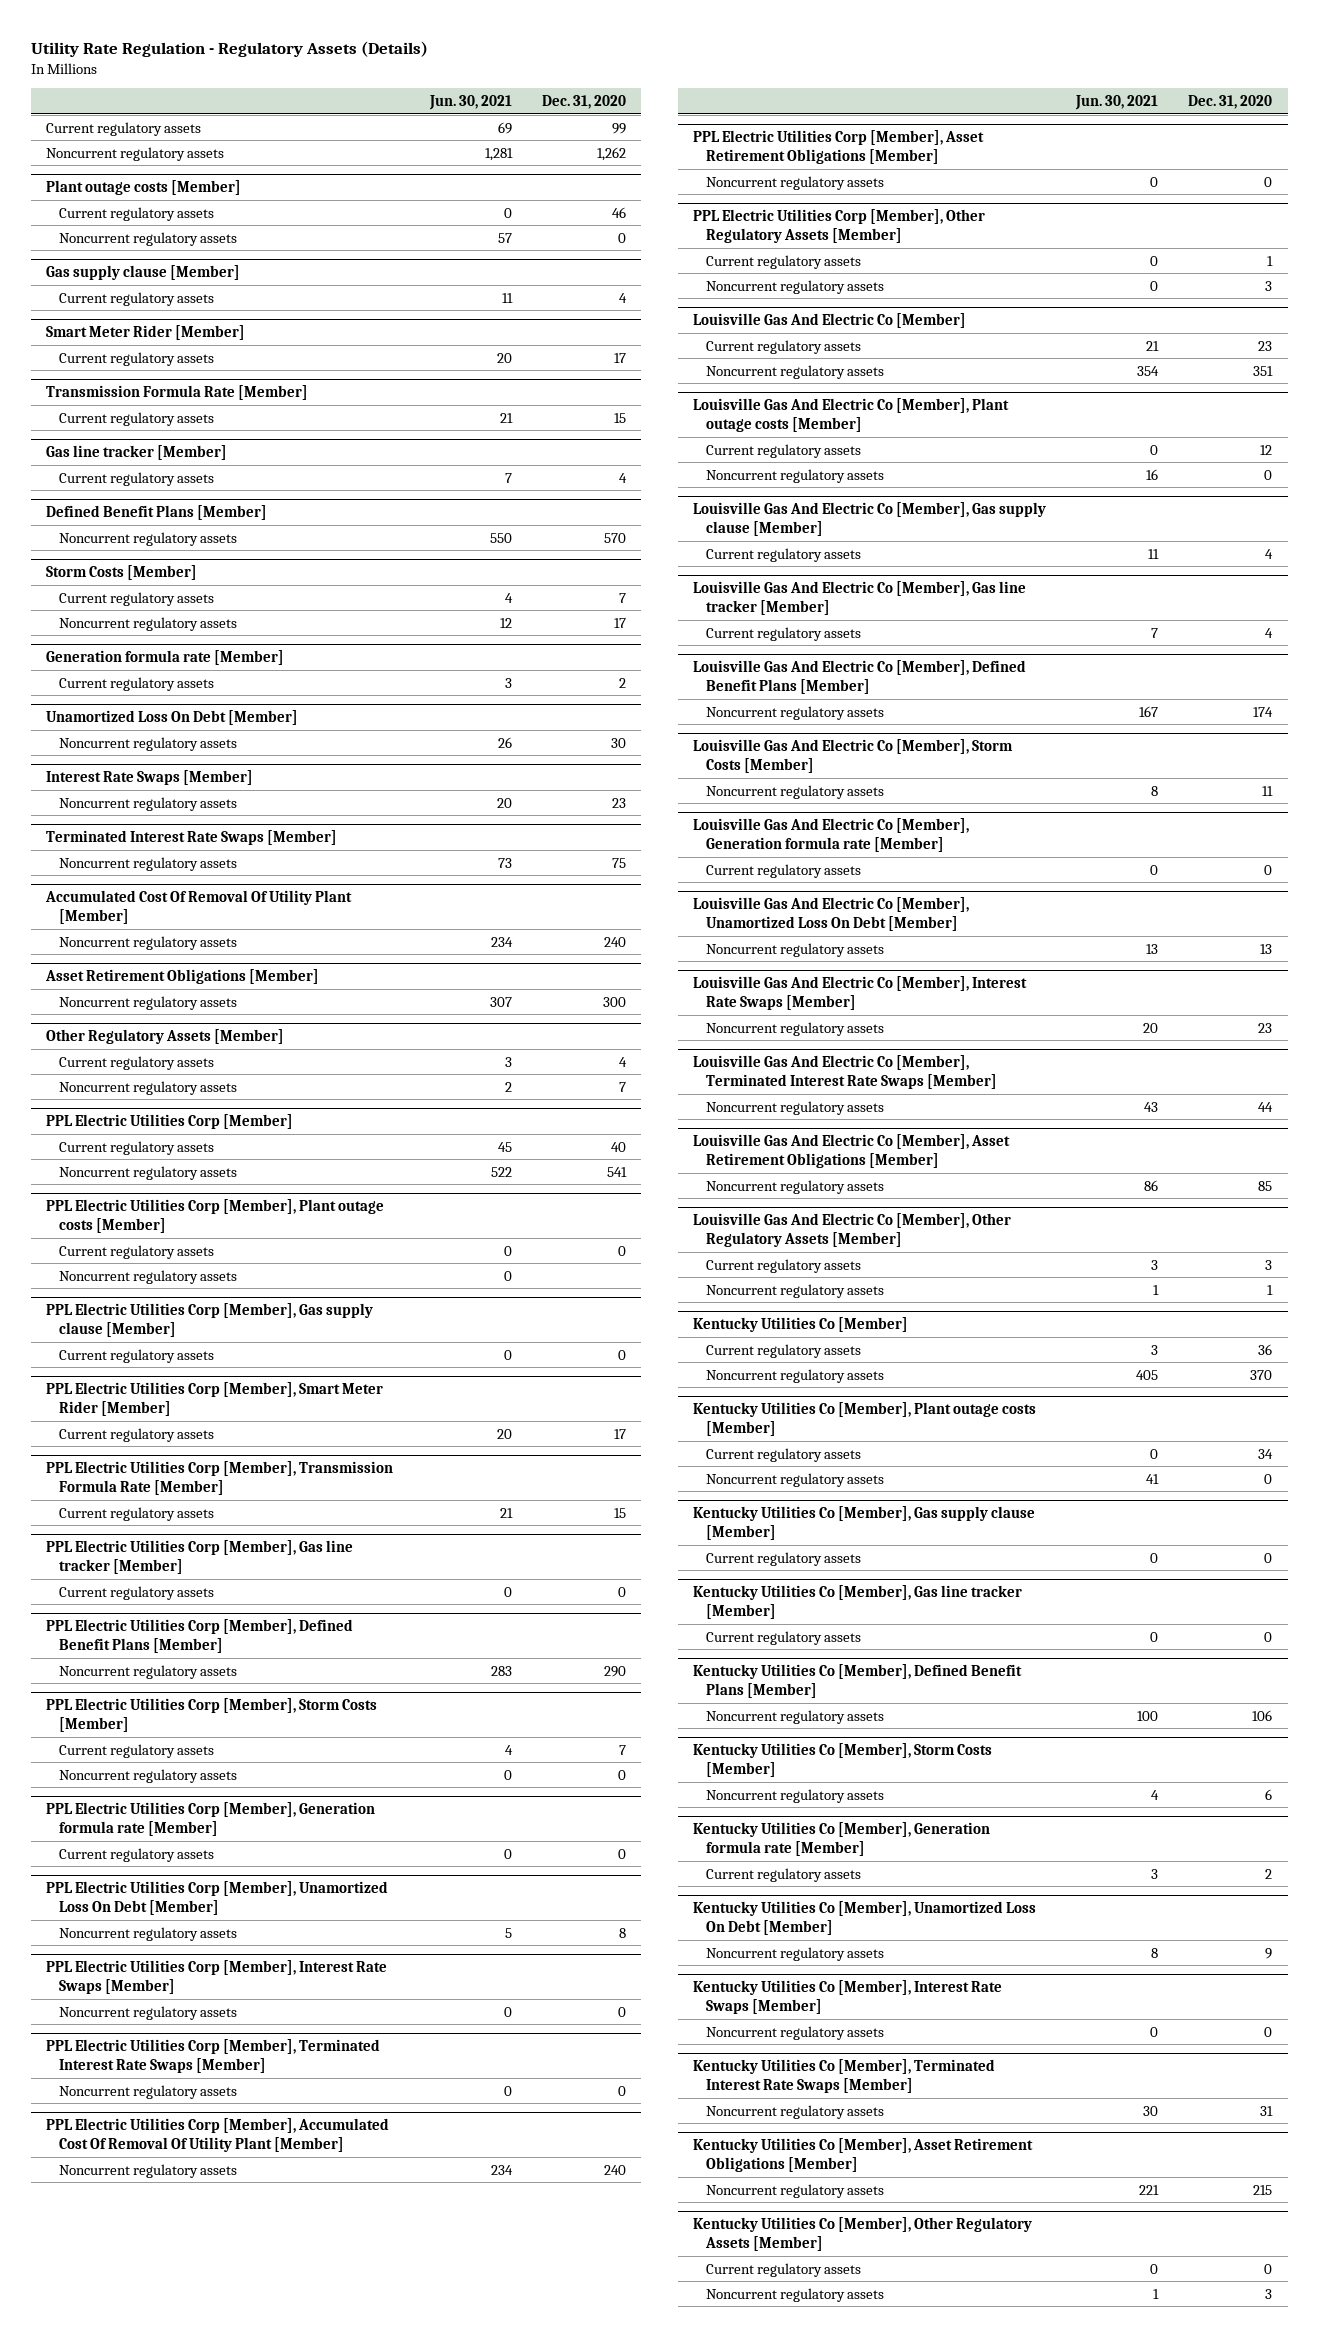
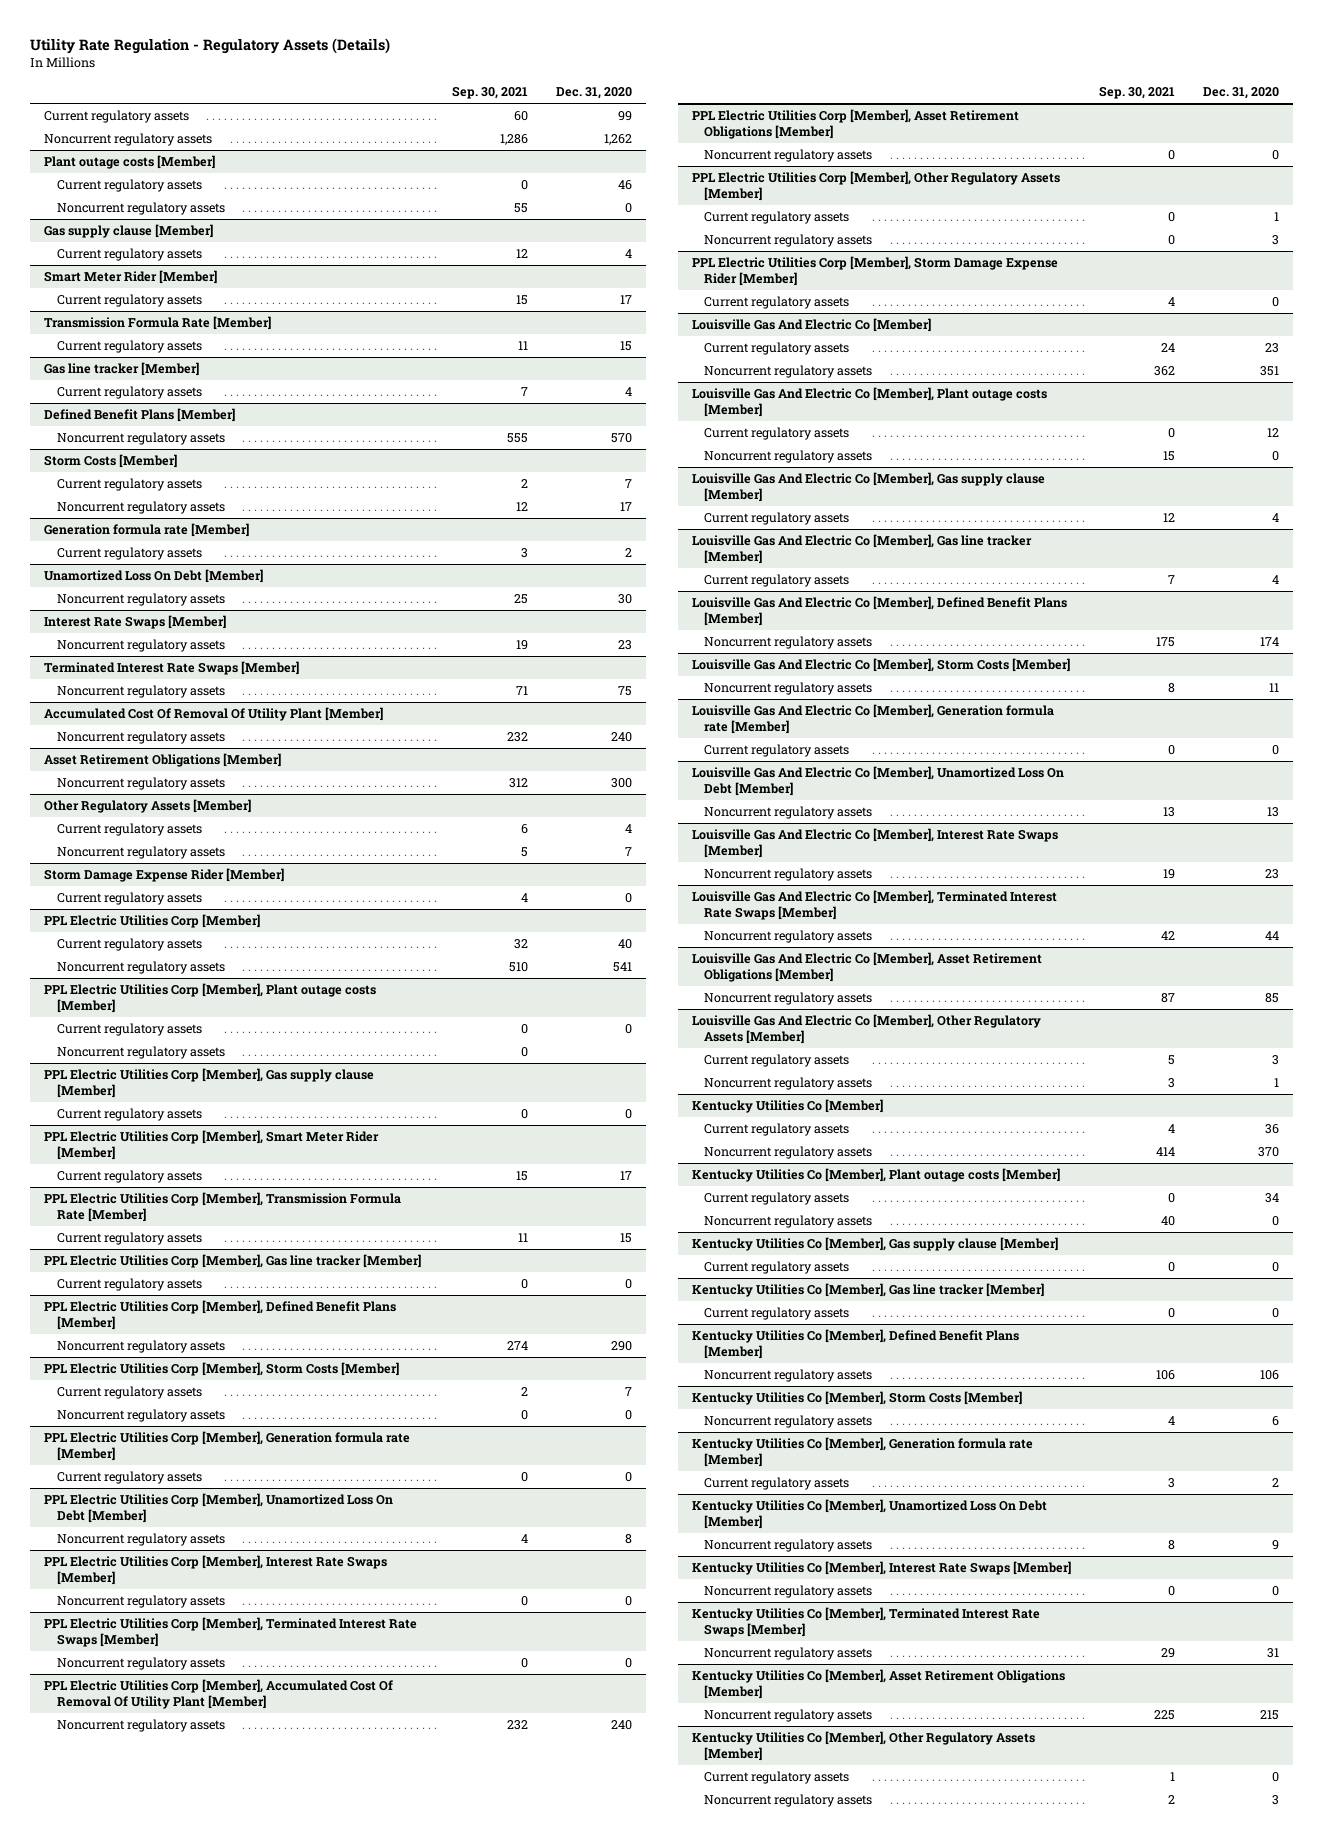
- | Jun. 30, 2021 | Dec. 31, 2020
+ | Sep. 30, 2021 | Dec. 31, 2020
+ Storm Damage Expense Rider [Member]
+ Current regulatory assets | 4 | 0
+ PPL Electric Utilities Corp [Member], Storm Damage Expense Rider [Member]
+ Current regulatory assets | 4 | 0

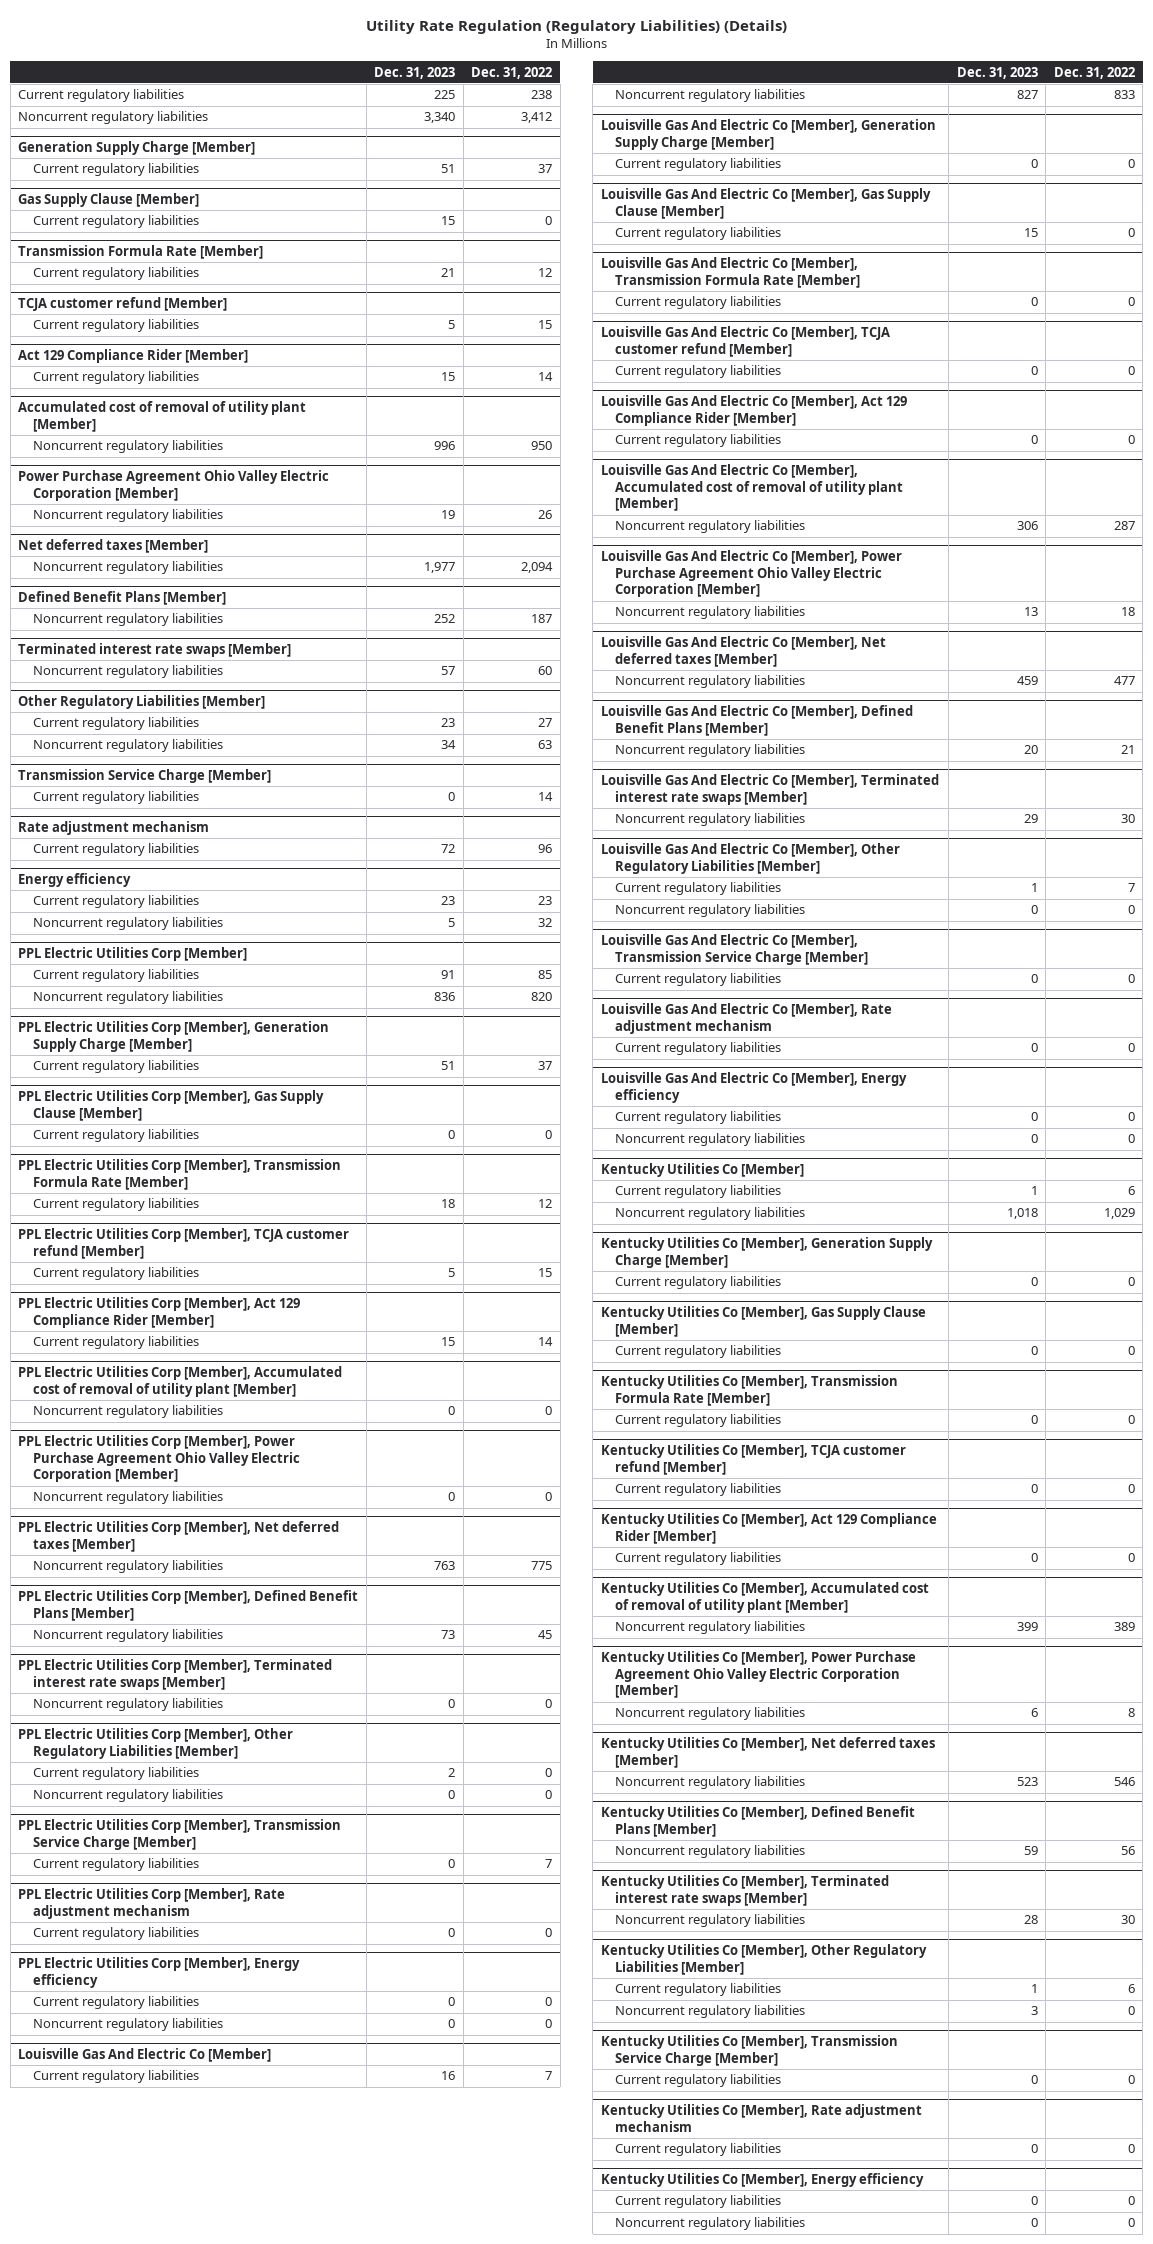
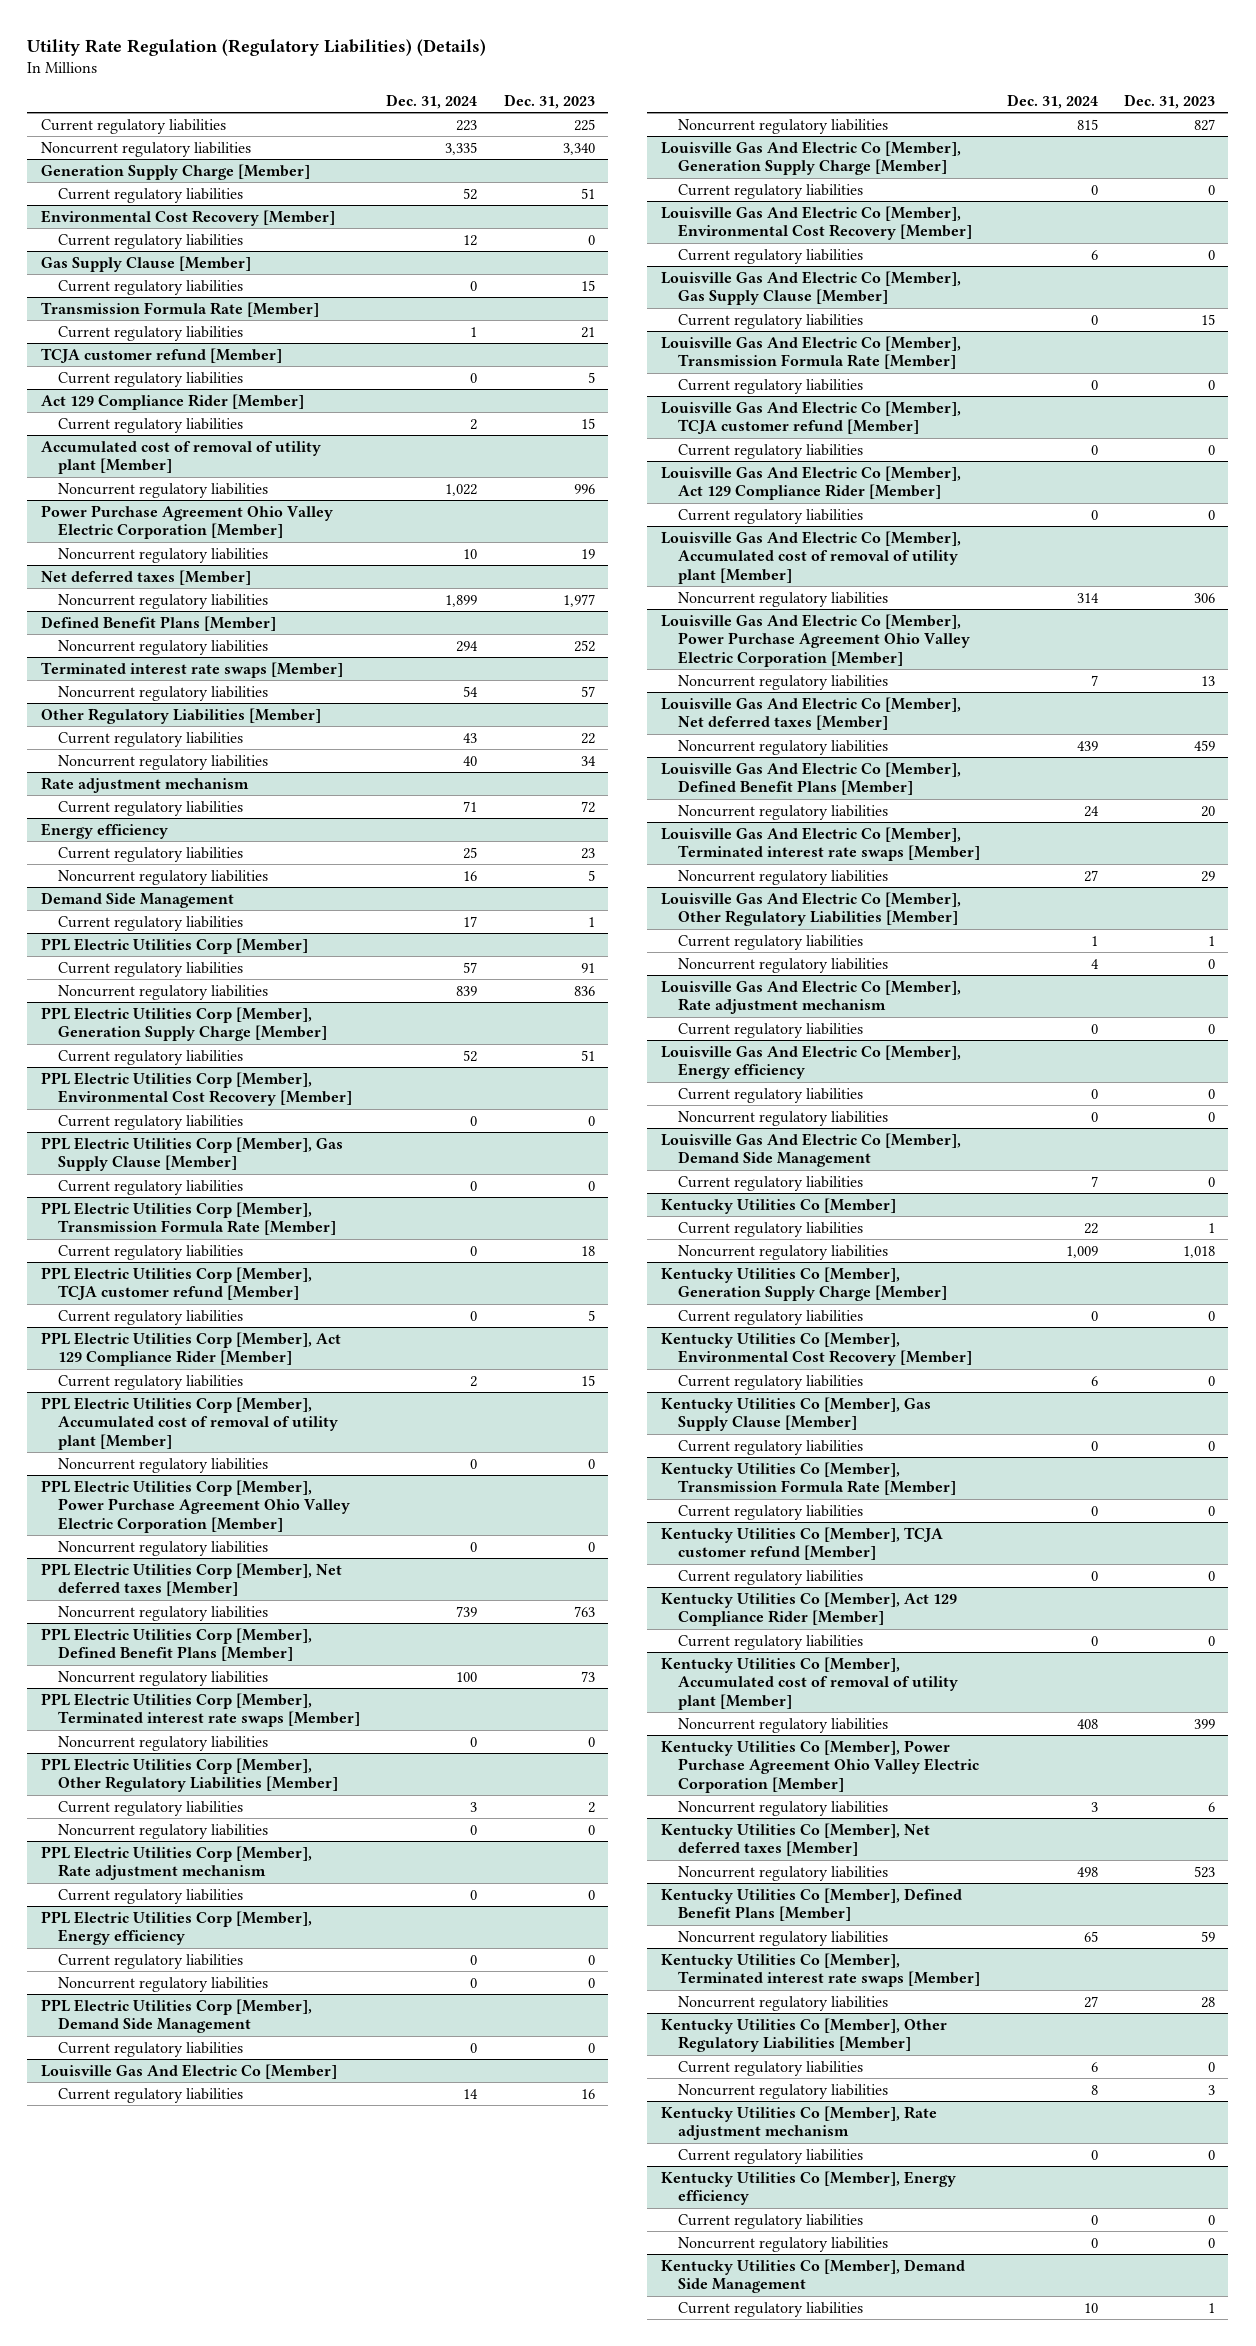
- | Dec. 31, 2023 | Dec. 31, 2022
+ | Dec. 31, 2024 | Dec. 31, 2023
+ Environmental Cost Recovery [Member]
+ Current regulatory liabilities | 12 | 0
@ Other Regulatory Liabilities [Member]
- Current regulatory liabilities | 23 | 27
+ Current regulatory liabilities | 43 | 22
- Transmission Service Charge [Member]
- Current regulatory liabilities | 0 | 14
+ Demand Side Management
+ Current regulatory liabilities | 17 | 1
+ PPL Electric Utilities Corp [Member], Environmental Cost Recovery [Member]
+ Current regulatory liabilities | 0 | 0
- PPL Electric Utilities Corp [Member], Transmission Service Charge [Member]
- Current regulatory liabilities | 0 | 7
+ PPL Electric Utilities Corp [Member], Demand Side Management
+ Current regulatory liabilities | 0 | 0
+ Louisville Gas And Electric Co [Member], Environmental Cost Recovery [Member]
+ Current regulatory liabilities | 6 | 0
- Louisville Gas And Electric Co [Member], Transmission Service Charge [Member]
- Current regulatory liabilities | 0 | 0
+ Louisville Gas And Electric Co [Member], Demand Side Management
+ Current regulatory liabilities | 7 | 0
+ Kentucky Utilities Co [Member], Environmental Cost Recovery [Member]
+ Current regulatory liabilities | 6 | 0
@ Kentucky Utilities Co [Member], Other Regulatory Liabilities [Member]
- Current regulatory liabilities | 1 | 6
- Kentucky Utilities Co [Member], Transmission Service Charge [Member]
@ Kentucky Utilities Co [Member], Other Regulatory Liabilities [Member]
moved down: Noncurrent regulatory liabilities | 8 | 3
+ Kentucky Utilities Co [Member], Demand Side Management
+ Current regulatory liabilities | 10 | 1

